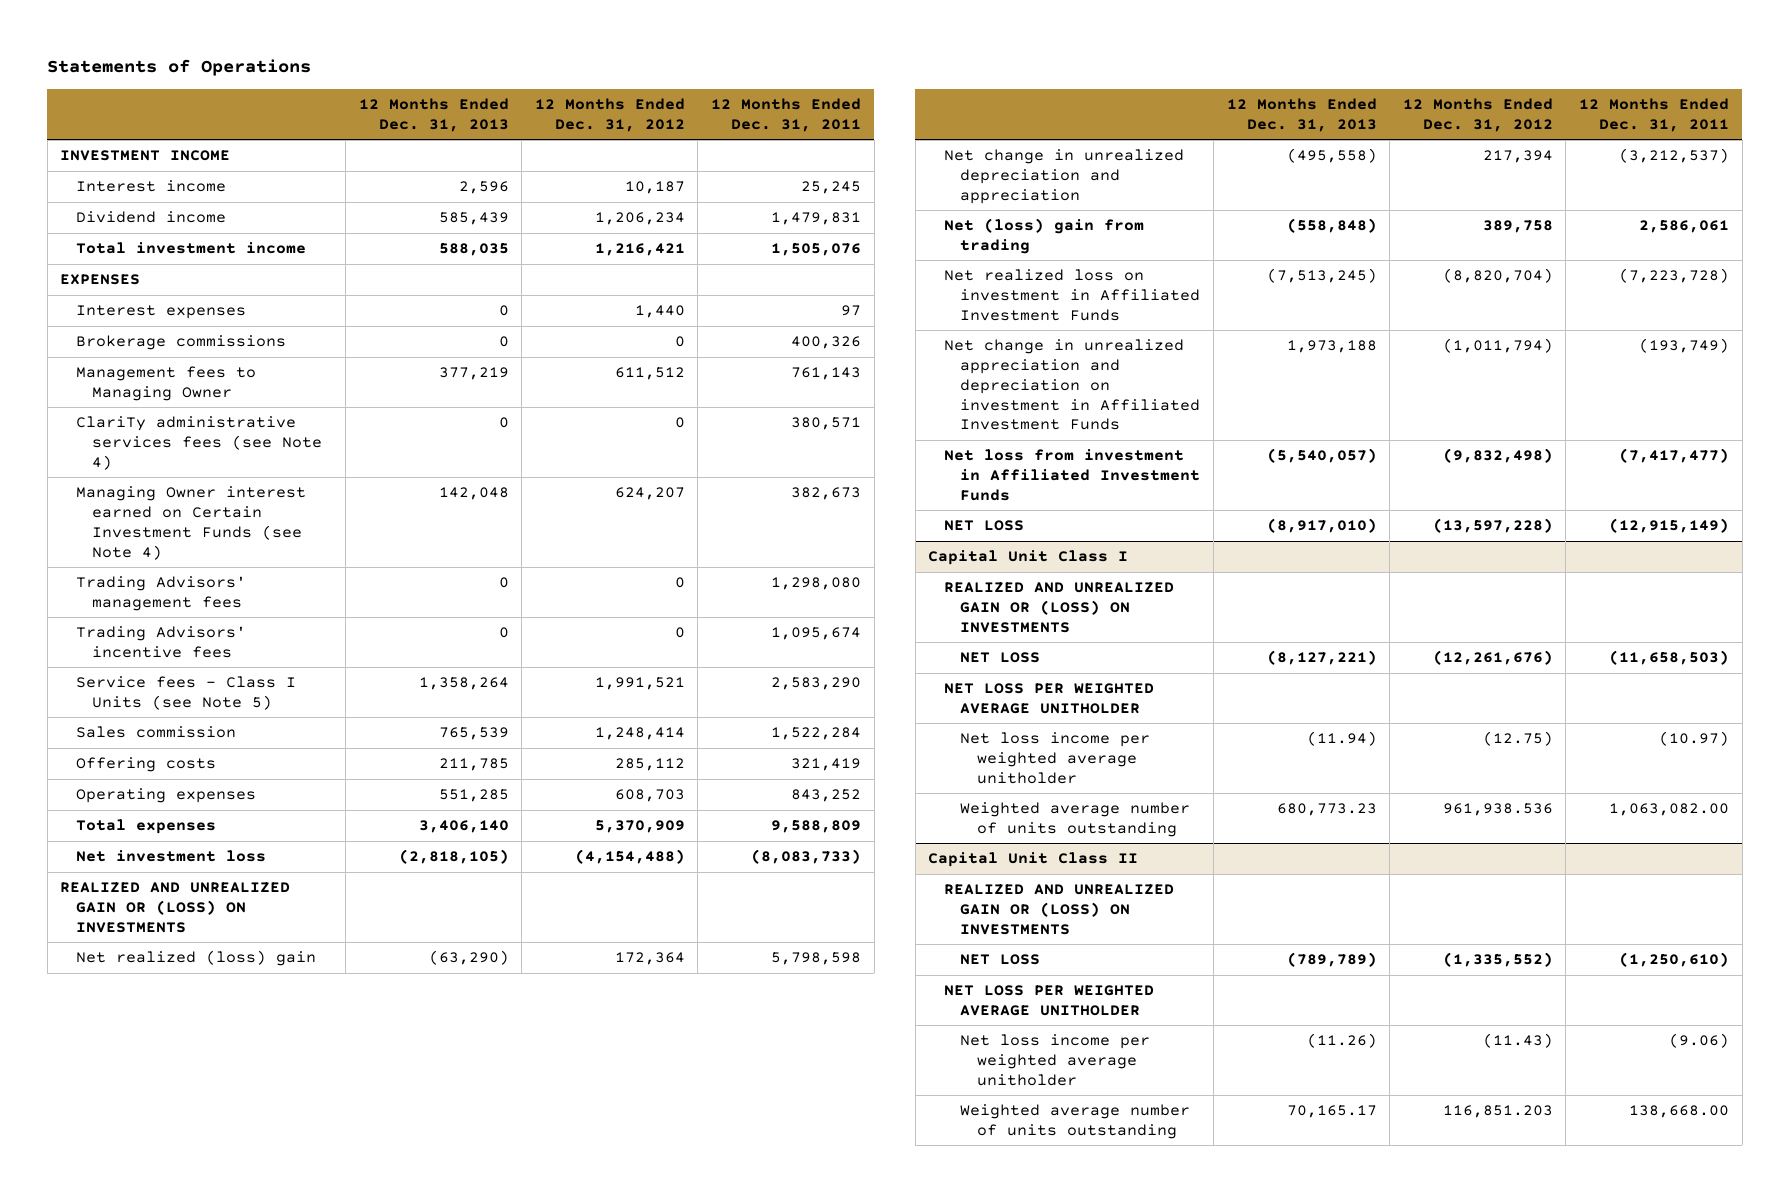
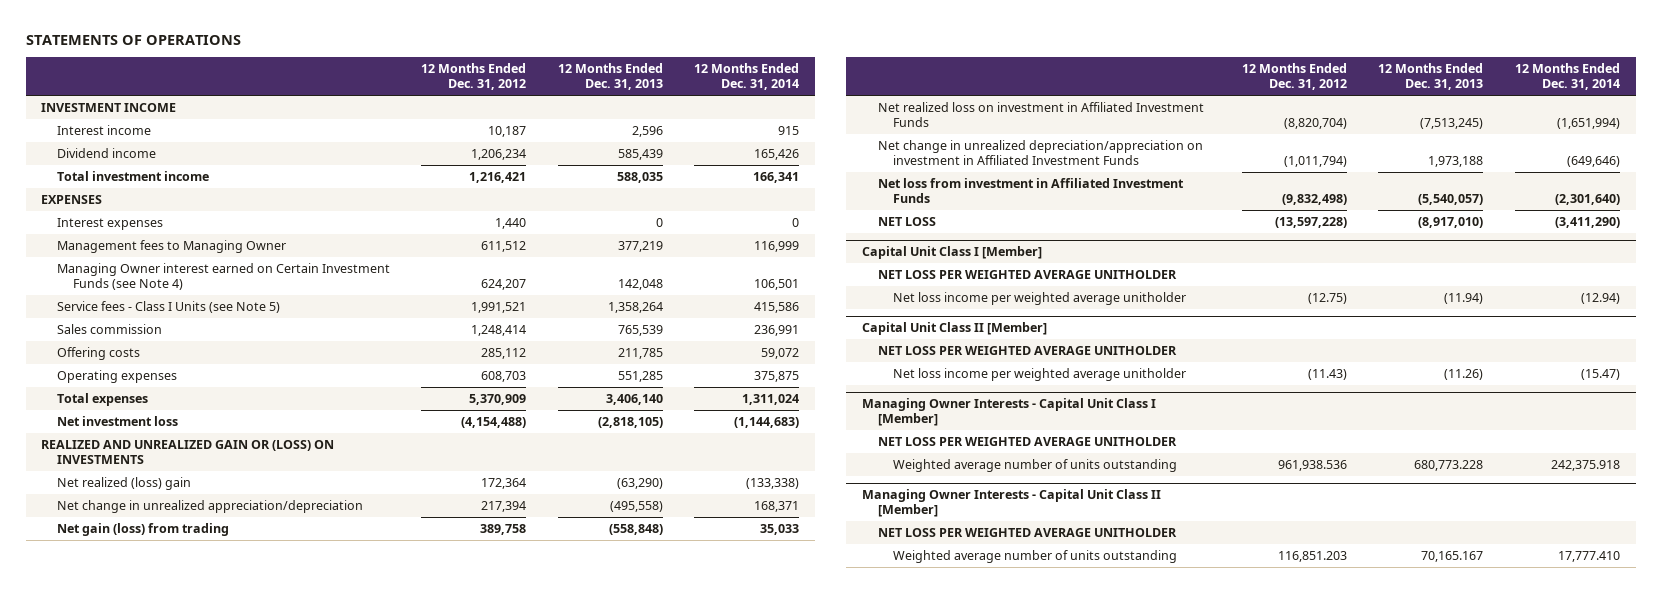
- Statements of Operations
+ STATEMENTS OF OPERATIONS
- | 12 Months Ended Dec. 31, 2013 | 12 Months Ended Dec. 31, 2012 | 12 Months Ended Dec. 31, 2011
+ | 12 Months Ended Dec. 31, 2012 | 12 Months Ended Dec. 31, 2013 | 12 Months Ended Dec. 31, 2014
- Brokerage commissions | 0 | 0 | 400,326
- ClariTy administrative services fees (see Note 4) | 0 | 0 | 380,571
- Trading Advisors' management fees | 0 | 0 | 1,298,080
- Trading Advisors' incentive fees | 0 | 0 | 1,095,674
- Net change in unrealized depreciation and appreciation | (495,558) | 217,394 | (3,212,537)
- Net (loss) gain from trading | (558,848) | 389,758 | 2,586,061
+ Net change in unrealized appreciation/depreciation | 217,394 | (495,558) | 168,371
+ Net gain (loss) from trading | 389,758 | (558,848) | 35,033
- Net change in unrealized appreciation and depreciation on investment in Affiliated Investment Funds | 1,973,188 | (1,011,794) | (193,749)
+ Net change in unrealized depreciation/appreciation on investment in Affiliated Investment Funds | (1,011,794) | 1,973,188 | (649,646)
- Capital Unit Class I
- REALIZED AND UNREALIZED GAIN OR (LOSS) ON INVESTMENTS
- NET LOSS | (8,127,221) | (12,261,676) | (11,658,503)
+ Capital Unit Class I [Member]
- Weighted average number of units outstanding | 680,773.23 | 961,938.536 | 1,063,082.00
- Capital Unit Class II
- REALIZED AND UNREALIZED GAIN OR (LOSS) ON INVESTMENTS
- NET LOSS | (789,789) | (1,335,552) | (1,250,610)
+ Capital Unit Class II [Member]
- Weighted average number of units outstanding | 70,165.17 | 116,851.203 | 138,668.00
+ Managing Owner Interests - Capital Unit Class I [Member]
+ NET LOSS PER WEIGHTED AVERAGE UNITHOLDER
+ Weighted average number of units outstanding | 961,938.536 | 680,773.228 | 242,375.918
+ Managing Owner Interests - Capital Unit Class II [Member]
+ NET LOSS PER WEIGHTED AVERAGE UNITHOLDER
+ Weighted average number of units outstanding | 116,851.203 | 70,165.167 | 17,777.410

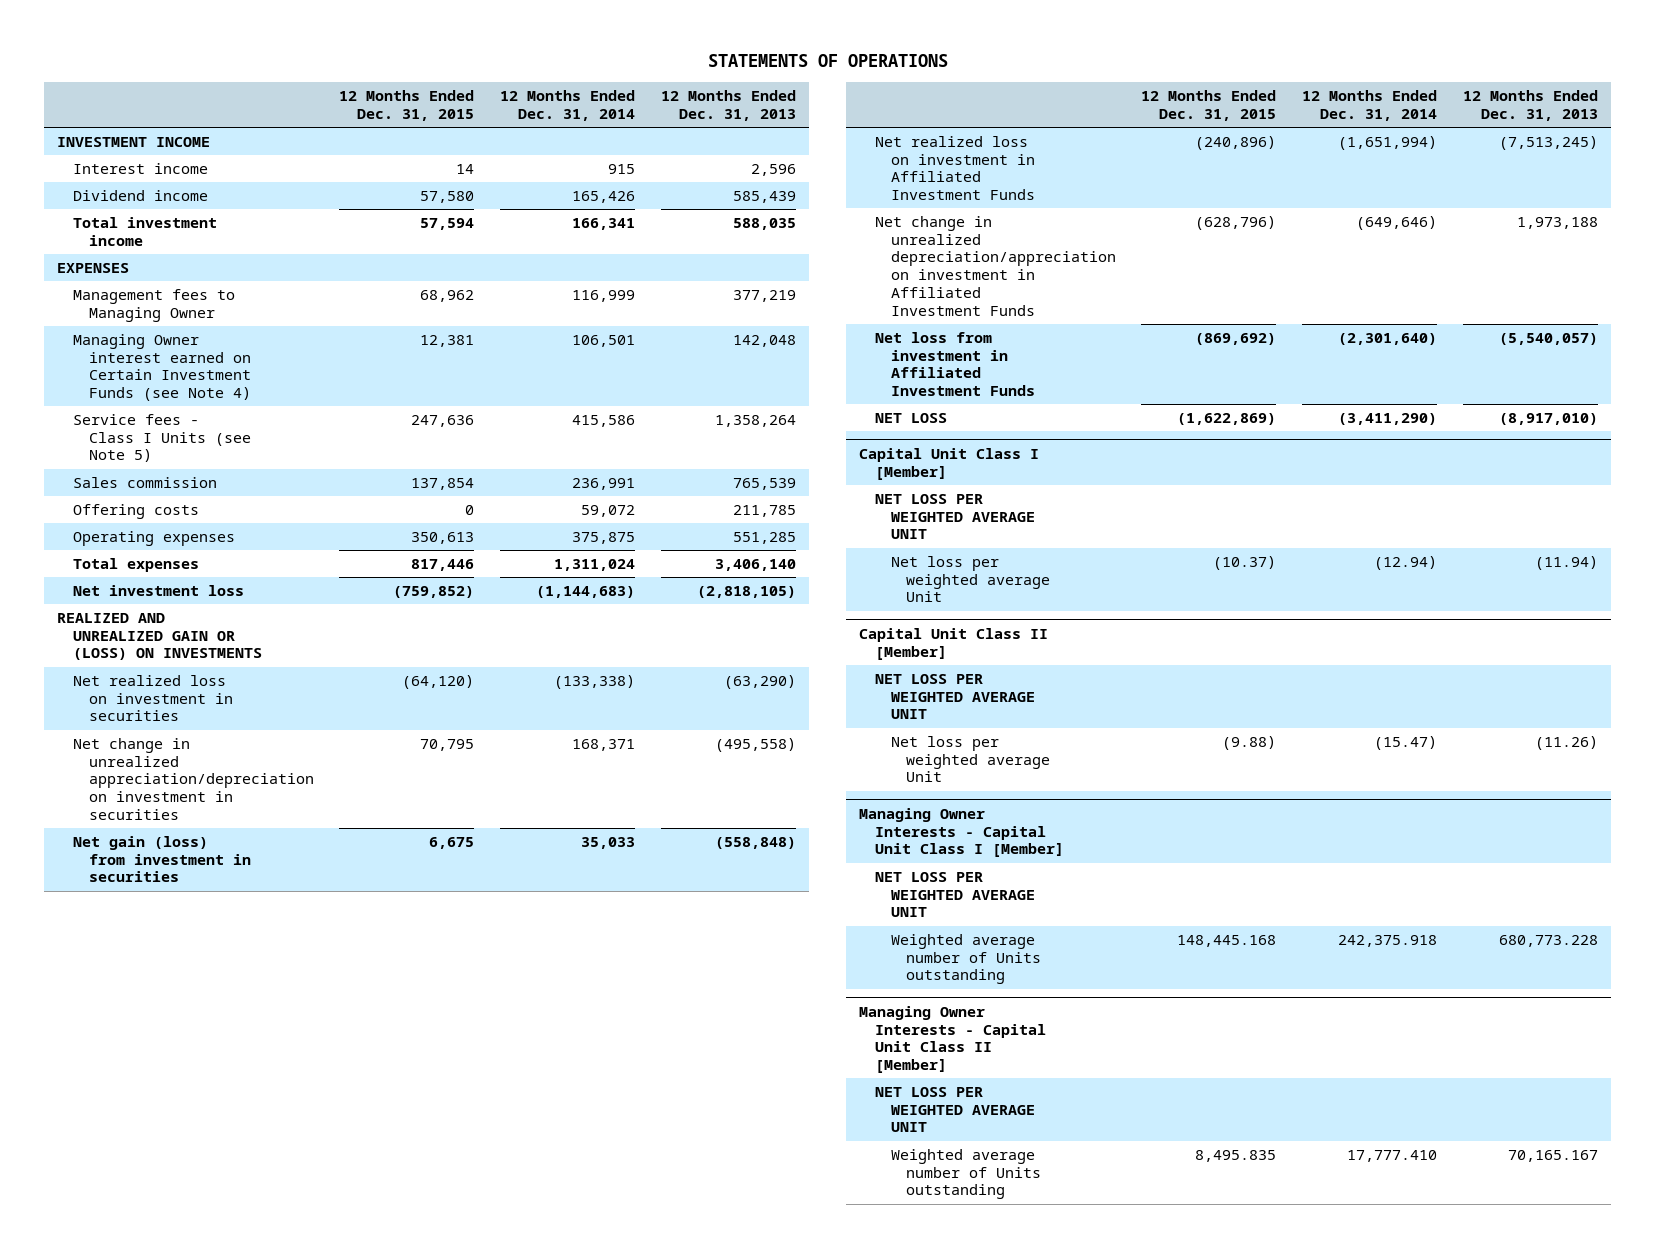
- | 12 Months Ended Dec. 31, 2012 | 12 Months Ended Dec. 31, 2013 | 12 Months Ended Dec. 31, 2014
+ | 12 Months Ended Dec. 31, 2015 | 12 Months Ended Dec. 31, 2014 | 12 Months Ended Dec. 31, 2013
- Interest expenses | 1,440 | 0 | 0
- Net realized (loss) gain | 172,364 | (63,290) | (133,338)
- Net change in unrealized appreciation/depreciation | 217,394 | (495,558) | 168,371
- Net gain (loss) from trading | 389,758 | (558,848) | 35,033
+ Net realized loss on investment in securities | (64,120) | (133,338) | (63,290)
+ Net change in unrealized appreciation/depreciation on investment in securities | 70,795 | 168,371 | (495,558)
+ Net gain (loss) from investment in securities | 6,675 | 35,033 | (558,848)
@ Capital Unit Class I [Member]
- NET LOSS PER WEIGHTED AVERAGE UNITHOLDER
- Net loss income per weighted average unitholder | (12.75) | (11.94) | (12.94)
+ NET LOSS PER WEIGHTED AVERAGE UNIT
+ Net loss per weighted average Unit | (10.37) | (12.94) | (11.94)
@ Capital Unit Class II [Member]
- NET LOSS PER WEIGHTED AVERAGE UNITHOLDER
- Net loss income per weighted average unitholder | (11.43) | (11.26) | (15.47)
+ NET LOSS PER WEIGHTED AVERAGE UNIT
+ Net loss per weighted average Unit | (9.88) | (15.47) | (11.26)
@ Managing Owner Interests - Capital Unit Class I [Member]
- NET LOSS PER WEIGHTED AVERAGE UNITHOLDER
- Weighted average number of units outstanding | 961,938.536 | 680,773.228 | 242,375.918
+ NET LOSS PER WEIGHTED AVERAGE UNIT
+ Weighted average number of Units outstanding | 148,445.168 | 242,375.918 | 680,773.228
@ Managing Owner Interests - Capital Unit Class II [Member]
- NET LOSS PER WEIGHTED AVERAGE UNITHOLDER
- Weighted average number of units outstanding | 116,851.203 | 70,165.167 | 17,777.410
+ NET LOSS PER WEIGHTED AVERAGE UNIT
+ Weighted average number of Units outstanding | 8,495.835 | 17,777.410 | 70,165.167

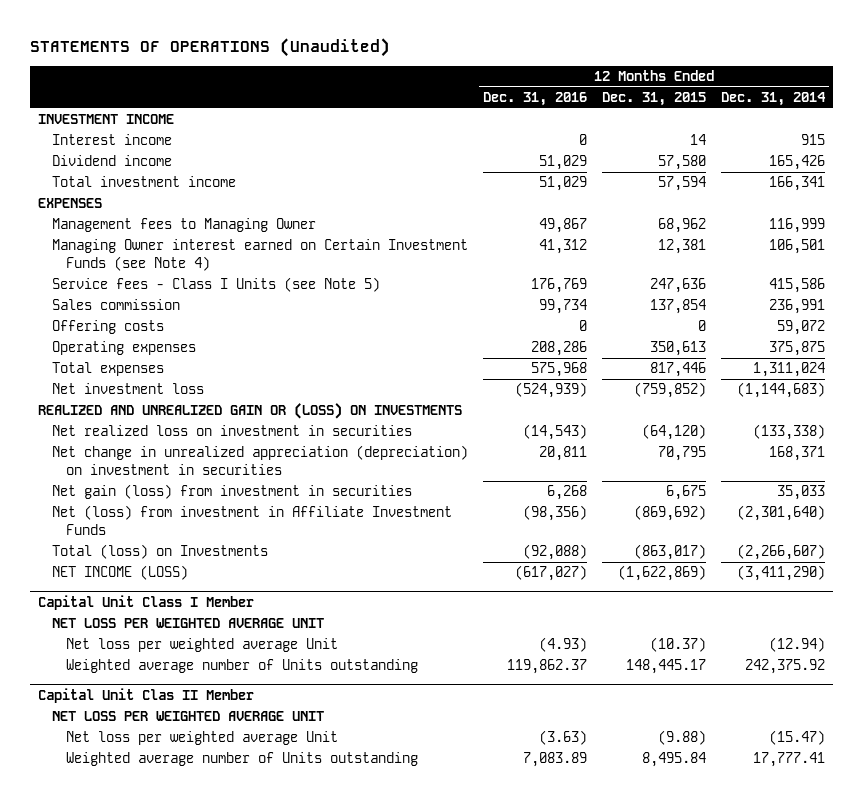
- STATEMENTS OF OPERATIONS
+ STATEMENTS OF OPERATIONS (Unaudited)
- | 12 Months Ended Dec. 31, 2015 | 12 Months Ended Dec. 31, 2014 | 12 Months Ended Dec. 31, 2013
+ | 12 Months Ended Dec. 31, 2016 | 12 Months Ended Dec. 31, 2015 | 12 Months Ended Dec. 31, 2014
- Net change in unrealized appreciation/depreciation on investment in securities | 70,795 | 168,371 | (495,558)
+ Net change in unrealized appreciation (depreciation) on investment in securities | 20,811 | 70,795 | 168,371
- Net realized loss on investment in Affiliated Investment Funds | (240,896) | (1,651,994) | (7,513,245)
- Net change in unrealized depreciation/appreciation on investment in Affiliated Investment Funds | (628,796) | (649,646) | 1,973,188
- Net loss from investment in Affiliated Investment Funds | (869,692) | (2,301,640) | (5,540,057)
- NET LOSS | (1,622,869) | (3,411,290) | (8,917,010)
- Capital Unit Class I [Member]
+ Net (loss) from investment in Affiliate Investment Funds | (98,356) | (869,692) | (2,301,640)
+ Total (loss) on Investments | (92,088) | (863,017) | (2,266,607)
+ NET INCOME (LOSS) | (617,027) | (1,622,869) | (3,411,290)
+ Capital Unit Class I Member
- Capital Unit Class II [Member]
+ Weighted average number of Units outstanding | 119,862.37 | 148,445.17 | 242,375.92
+ Capital Unit Clas II Member
- Managing Owner Interests - Capital Unit Class I [Member]
- NET LOSS PER WEIGHTED AVERAGE UNIT
- Weighted average number of Units outstanding | 148,445.168 | 242,375.918 | 680,773.228
- Managing Owner Interests - Capital Unit Class II [Member]
- NET LOSS PER WEIGHTED AVERAGE UNIT
- Weighted average number of Units outstanding | 8,495.835 | 17,777.410 | 70,165.167
+ Weighted average number of Units outstanding | 7,083.89 | 8,495.84 | 17,777.41

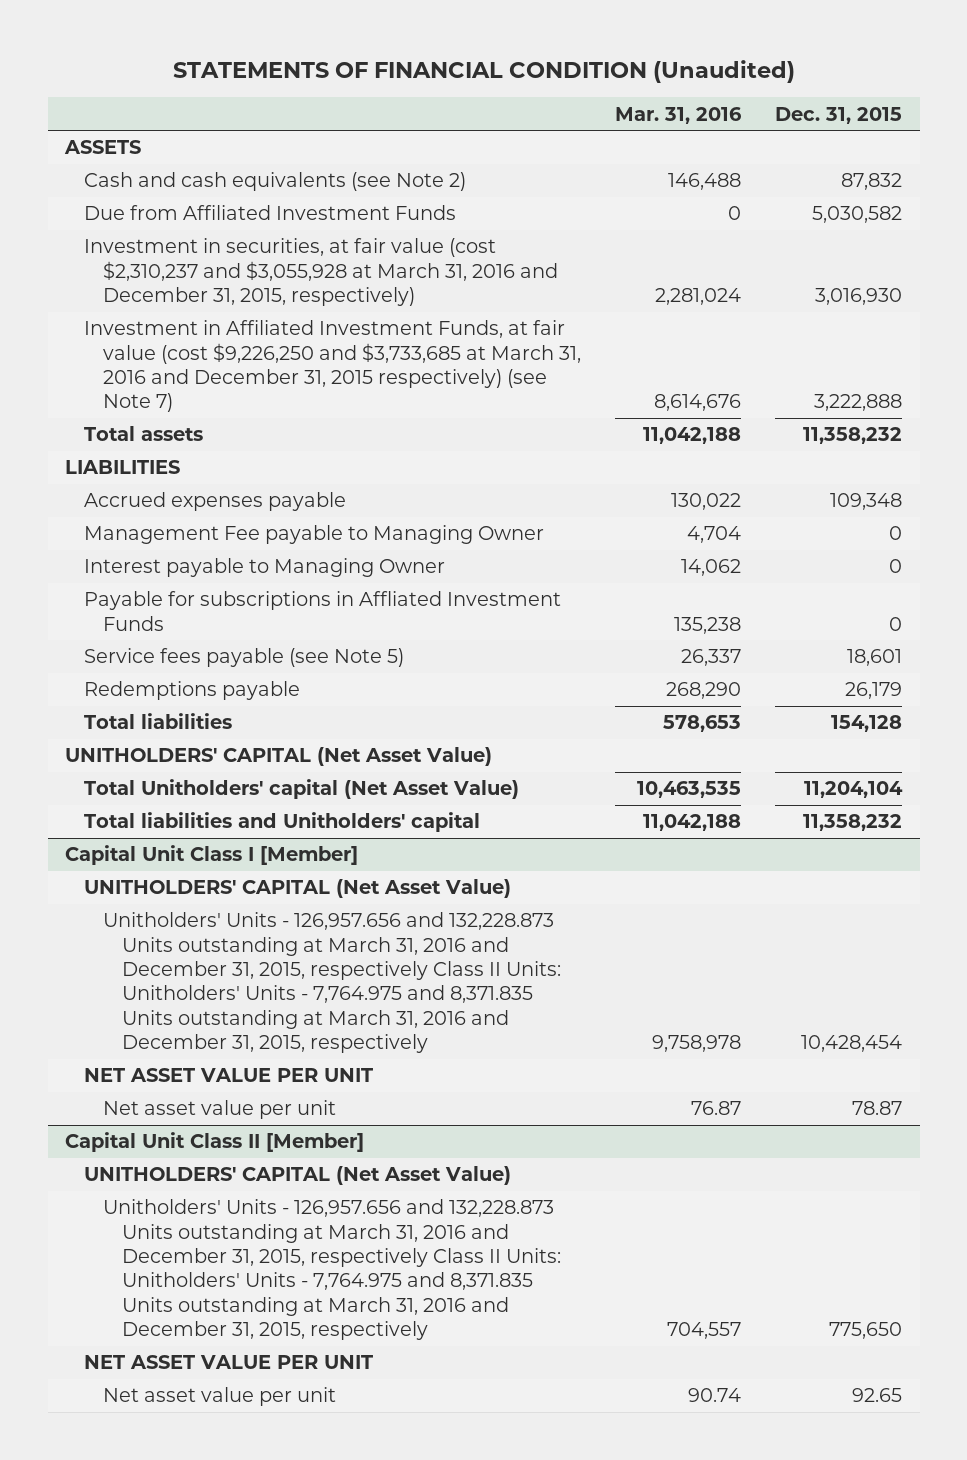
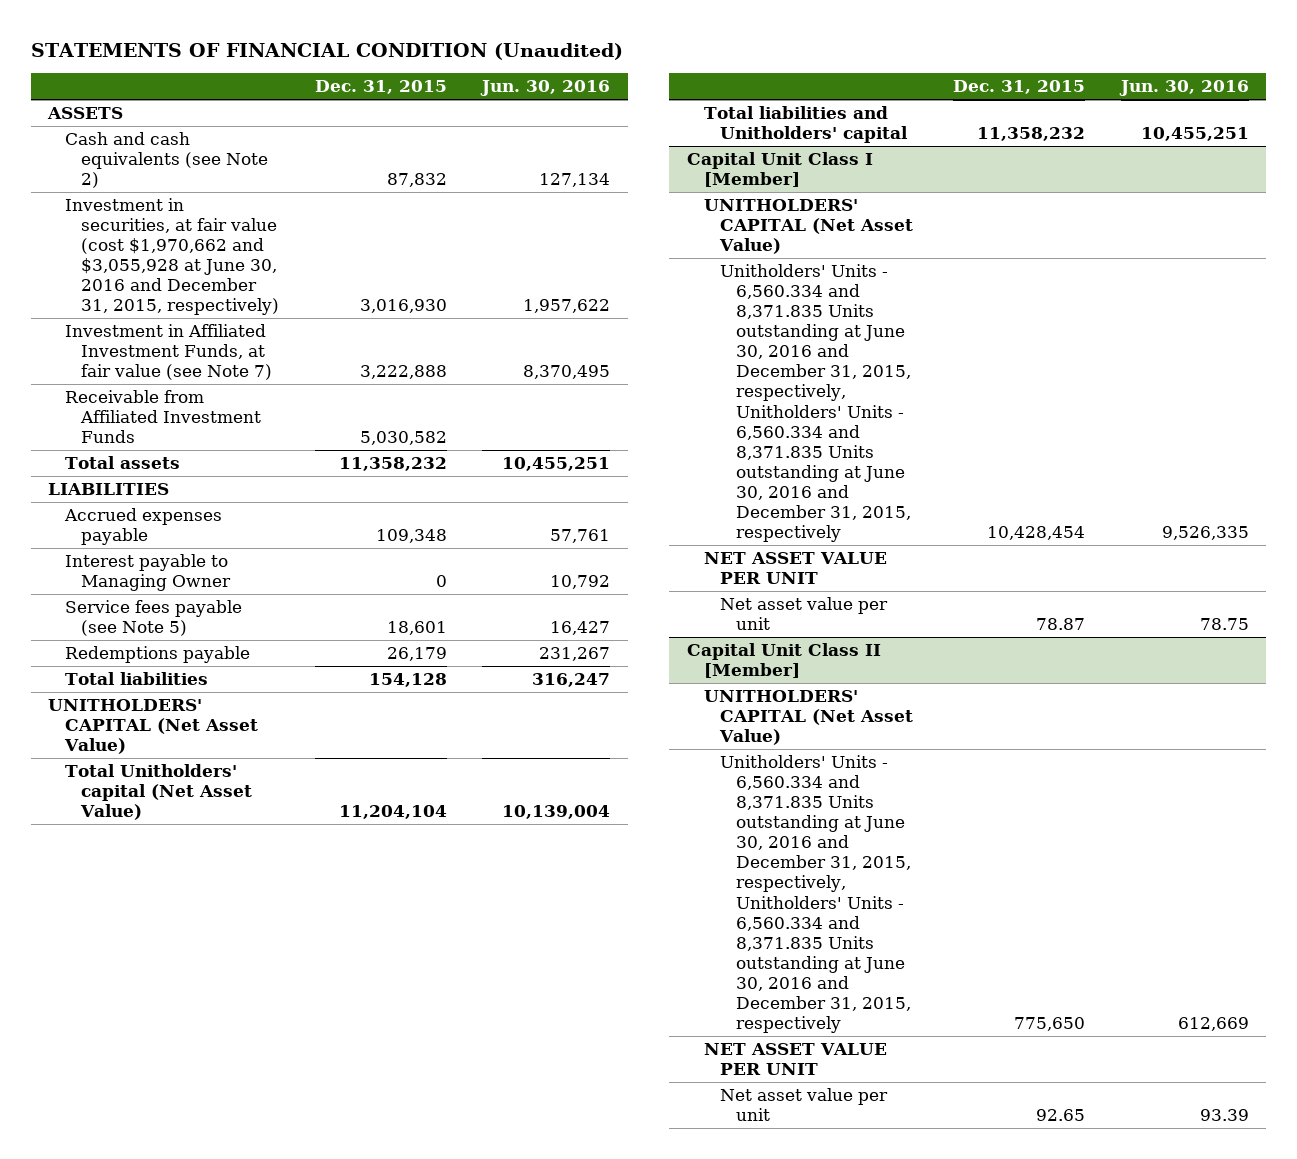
- | Mar. 31, 2016 | Dec. 31, 2015
+ | Dec. 31, 2015 | Jun. 30, 2016
- Due from Affiliated Investment Funds | 0 | 5,030,582
- Investment in securities, at fair value (cost $2,310,237 and $3,055,928 at March 31, 2016 and December 31, 2015, respectively) | 2,281,024 | 3,016,930
- Investment in Affiliated Investment Funds, at fair value (cost $9,226,250 and $3,733,685 at March 31, 2016 and December 31, 2015 respectively) (see Note 7) | 8,614,676 | 3,222,888
+ Investment in securities, at fair value (cost $1,970,662 and $3,055,928 at June 30, 2016 and December 31, 2015, respectively) | 3,016,930 | 1,957,622
+ Investment in Affiliated Investment Funds, at fair value (see Note 7) | 3,222,888 | 8,370,495
+ Receivable from Affiliated Investment Funds | 5,030,582 |
- Management Fee payable to Managing Owner | 4,704 | 0
- Payable for subscriptions in Affliated Investment Funds | 135,238 | 0
@ Capital Unit Class I [Member]
- Unitholders' Units - 126,957.656 and 132,228.873 Units outstanding at March 31, 2016 and December 31, 2015, respectively Class II Units: Unitholders' Units - 7,764.975 and 8,371.835 Units outstanding at March 31, 2016 and December 31, 2015, respectively | 9,758,978 | 10,428,454
+ Unitholders' Units - 6,560.334 and 8,371.835 Units outstanding at June 30, 2016 and December 31, 2015, respectively, Unitholders' Units - 6,560.334 and 8,371.835 Units outstanding at June 30, 2016 and December 31, 2015, respectively | 10,428,454 | 9,526,335
@ Capital Unit Class II [Member]
- Unitholders' Units - 126,957.656 and 132,228.873 Units outstanding at March 31, 2016 and December 31, 2015, respectively Class II Units: Unitholders' Units - 7,764.975 and 8,371.835 Units outstanding at March 31, 2016 and December 31, 2015, respectively | 704,557 | 775,650
+ Unitholders' Units - 6,560.334 and 8,371.835 Units outstanding at June 30, 2016 and December 31, 2015, respectively, Unitholders' Units - 6,560.334 and 8,371.835 Units outstanding at June 30, 2016 and December 31, 2015, respectively | 775,650 | 612,669

